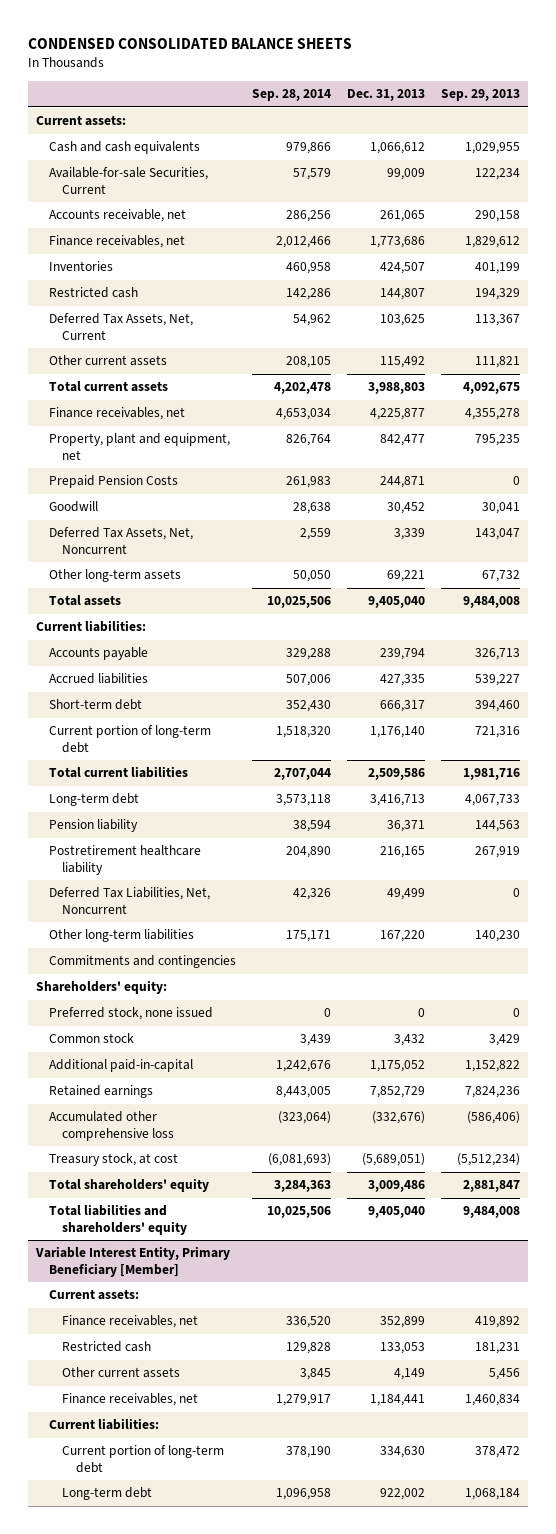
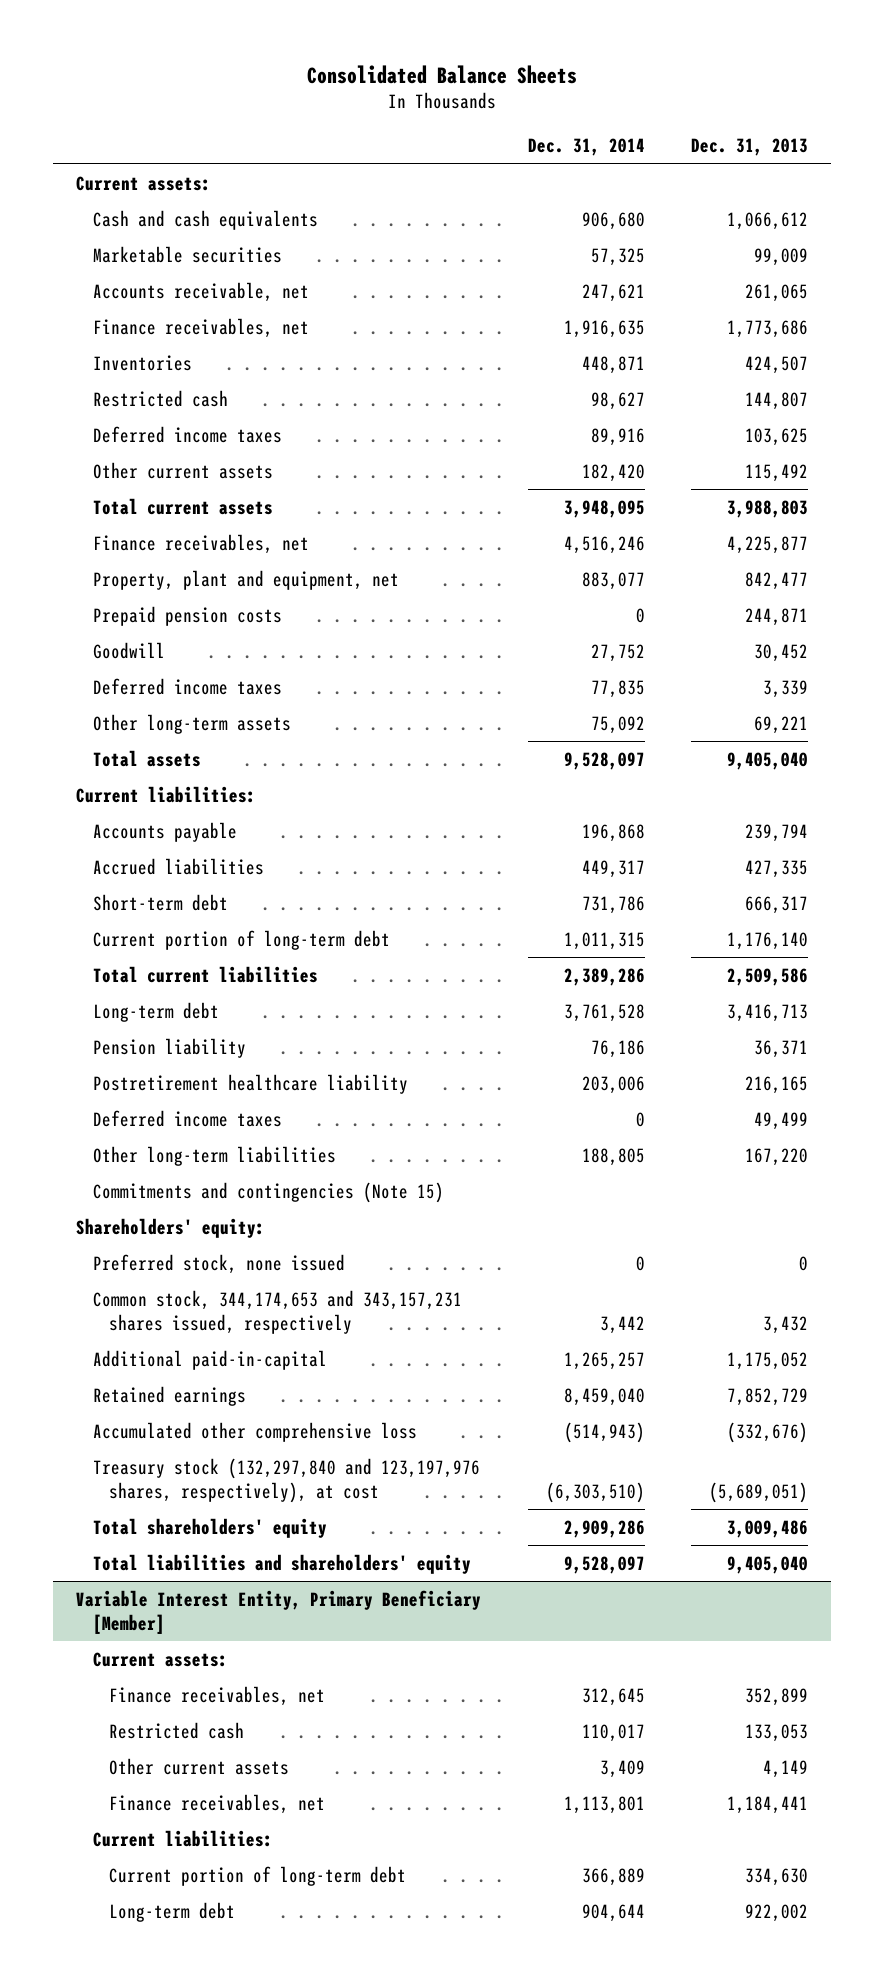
- CONDENSED CONSOLIDATED BALANCE SHEETS
+ Consolidated Balance Sheets
- | Sep. 28, 2014 | Dec. 31, 2013 | Sep. 29, 2013
+ | Dec. 31, 2014 | Dec. 31, 2013
- Available-for-sale Securities, Current | 57,579 | 99,009 | 122,234
+ Marketable securities | 57,325 | 99,009
- Deferred Tax Assets, Net, Current | 54,962 | 103,625 | 113,367
+ Deferred income taxes | 89,916 | 103,625
- Prepaid Pension Costs | 261,983 | 244,871 | 0
+ Prepaid pension costs | 0 | 244,871
- Deferred Tax Assets, Net, Noncurrent | 2,559 | 3,339 | 143,047
+ Deferred income taxes | 77,835 | 3,339
- Deferred Tax Liabilities, Net, Noncurrent | 42,326 | 49,499 | 0
+ Deferred income taxes | 0 | 49,499
- Commitments and contingencies
+ Commitments and contingencies (Note 15)
- Common stock | 3,439 | 3,432 | 3,429
+ Common stock, 344,174,653 and 343,157,231 shares issued, respectively | 3,442 | 3,432
- Treasury stock, at cost | (6,081,693) | (5,689,051) | (5,512,234)
+ Treasury stock (132,297,840 and 123,197,976 shares, respectively), at cost | (6,303,510) | (5,689,051)

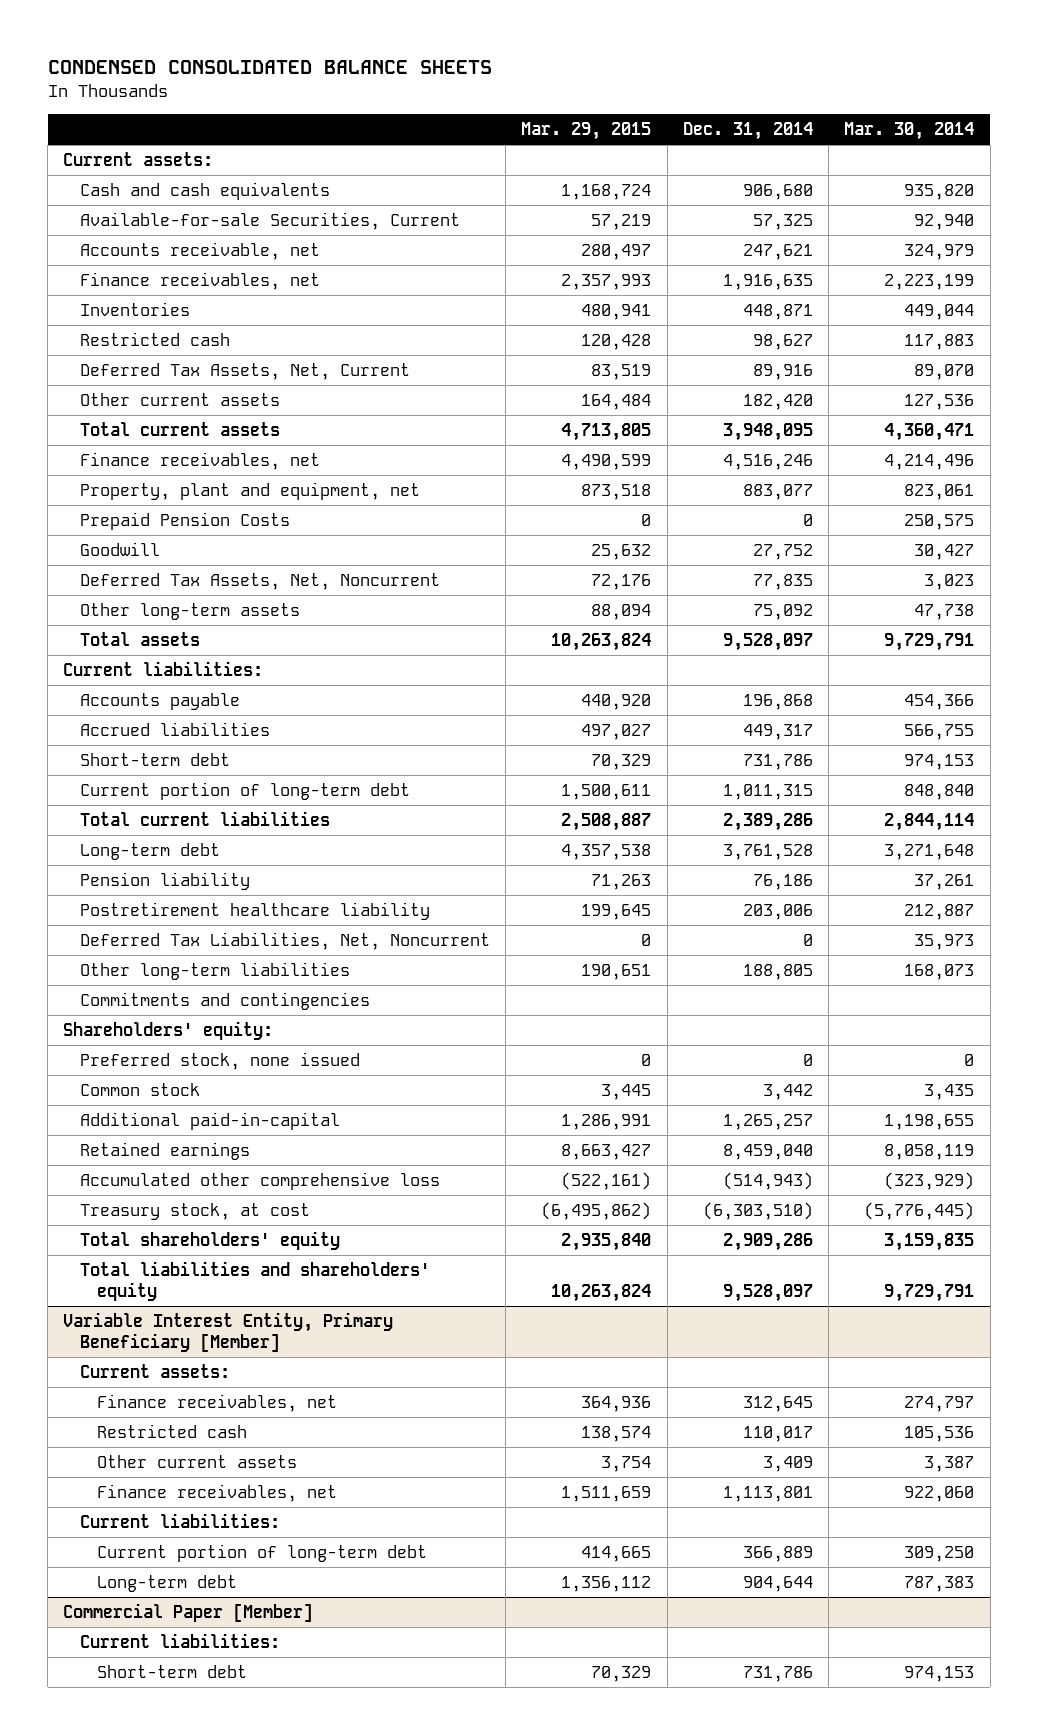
- Consolidated Balance Sheets
+ CONDENSED CONSOLIDATED BALANCE SHEETS
- | Dec. 31, 2014 | Dec. 31, 2013
+ | Mar. 29, 2015 | Dec. 31, 2014 | Mar. 30, 2014
- Marketable securities | 57,325 | 99,009
+ Available-for-sale Securities, Current | 57,219 | 57,325 | 92,940
- Deferred income taxes | 89,916 | 103,625
+ Deferred Tax Assets, Net, Current | 83,519 | 89,916 | 89,070
- Prepaid pension costs | 0 | 244,871
+ Prepaid Pension Costs | 0 | 0 | 250,575
- Deferred income taxes | 77,835 | 3,339
+ Deferred Tax Assets, Net, Noncurrent | 72,176 | 77,835 | 3,023
- Deferred income taxes | 0 | 49,499
+ Deferred Tax Liabilities, Net, Noncurrent | 0 | 0 | 35,973
- Commitments and contingencies (Note 15)
+ Commitments and contingencies
- Common stock, 344,174,653 and 343,157,231 shares issued, respectively | 3,442 | 3,432
+ Common stock | 3,445 | 3,442 | 3,435
- Treasury stock (132,297,840 and 123,197,976 shares, respectively), at cost | (6,303,510) | (5,689,051)
+ Treasury stock, at cost | (6,495,862) | (6,303,510) | (5,776,445)
+ Commercial Paper [Member]
+ Current liabilities:
+ Short-term debt | 70,329 | 731,786 | 974,153

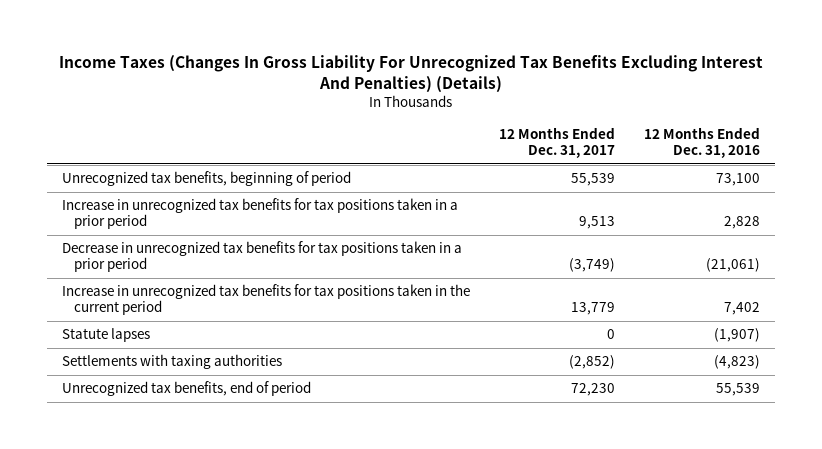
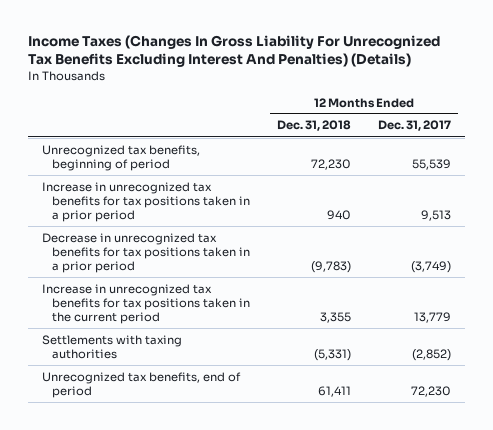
- | 12 Months Ended Dec. 31, 2017 | 12 Months Ended Dec. 31, 2016
+ | 12 Months Ended Dec. 31, 2018 | 12 Months Ended Dec. 31, 2017
- Statute lapses | 0 | (1,907)

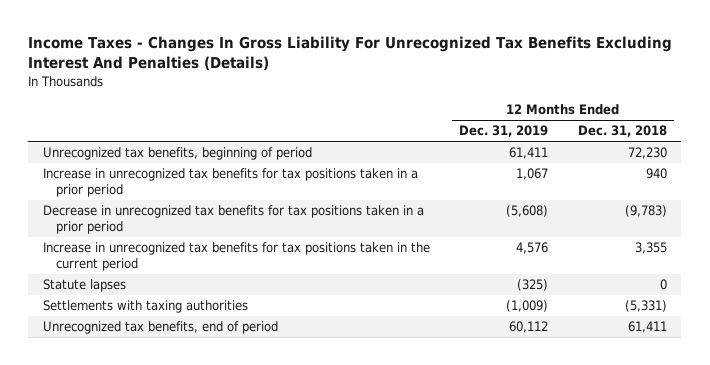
- Income Taxes (Changes In Gross Liability For Unrecognized Tax Benefits Excluding Interest And Penalties) (Details)
+ Income Taxes - Changes In Gross Liability For Unrecognized Tax Benefits Excluding Interest And Penalties (Details)
- | 12 Months Ended Dec. 31, 2018 | 12 Months Ended Dec. 31, 2017
+ | 12 Months Ended Dec. 31, 2019 | 12 Months Ended Dec. 31, 2018
+ Statute lapses | (325) | 0

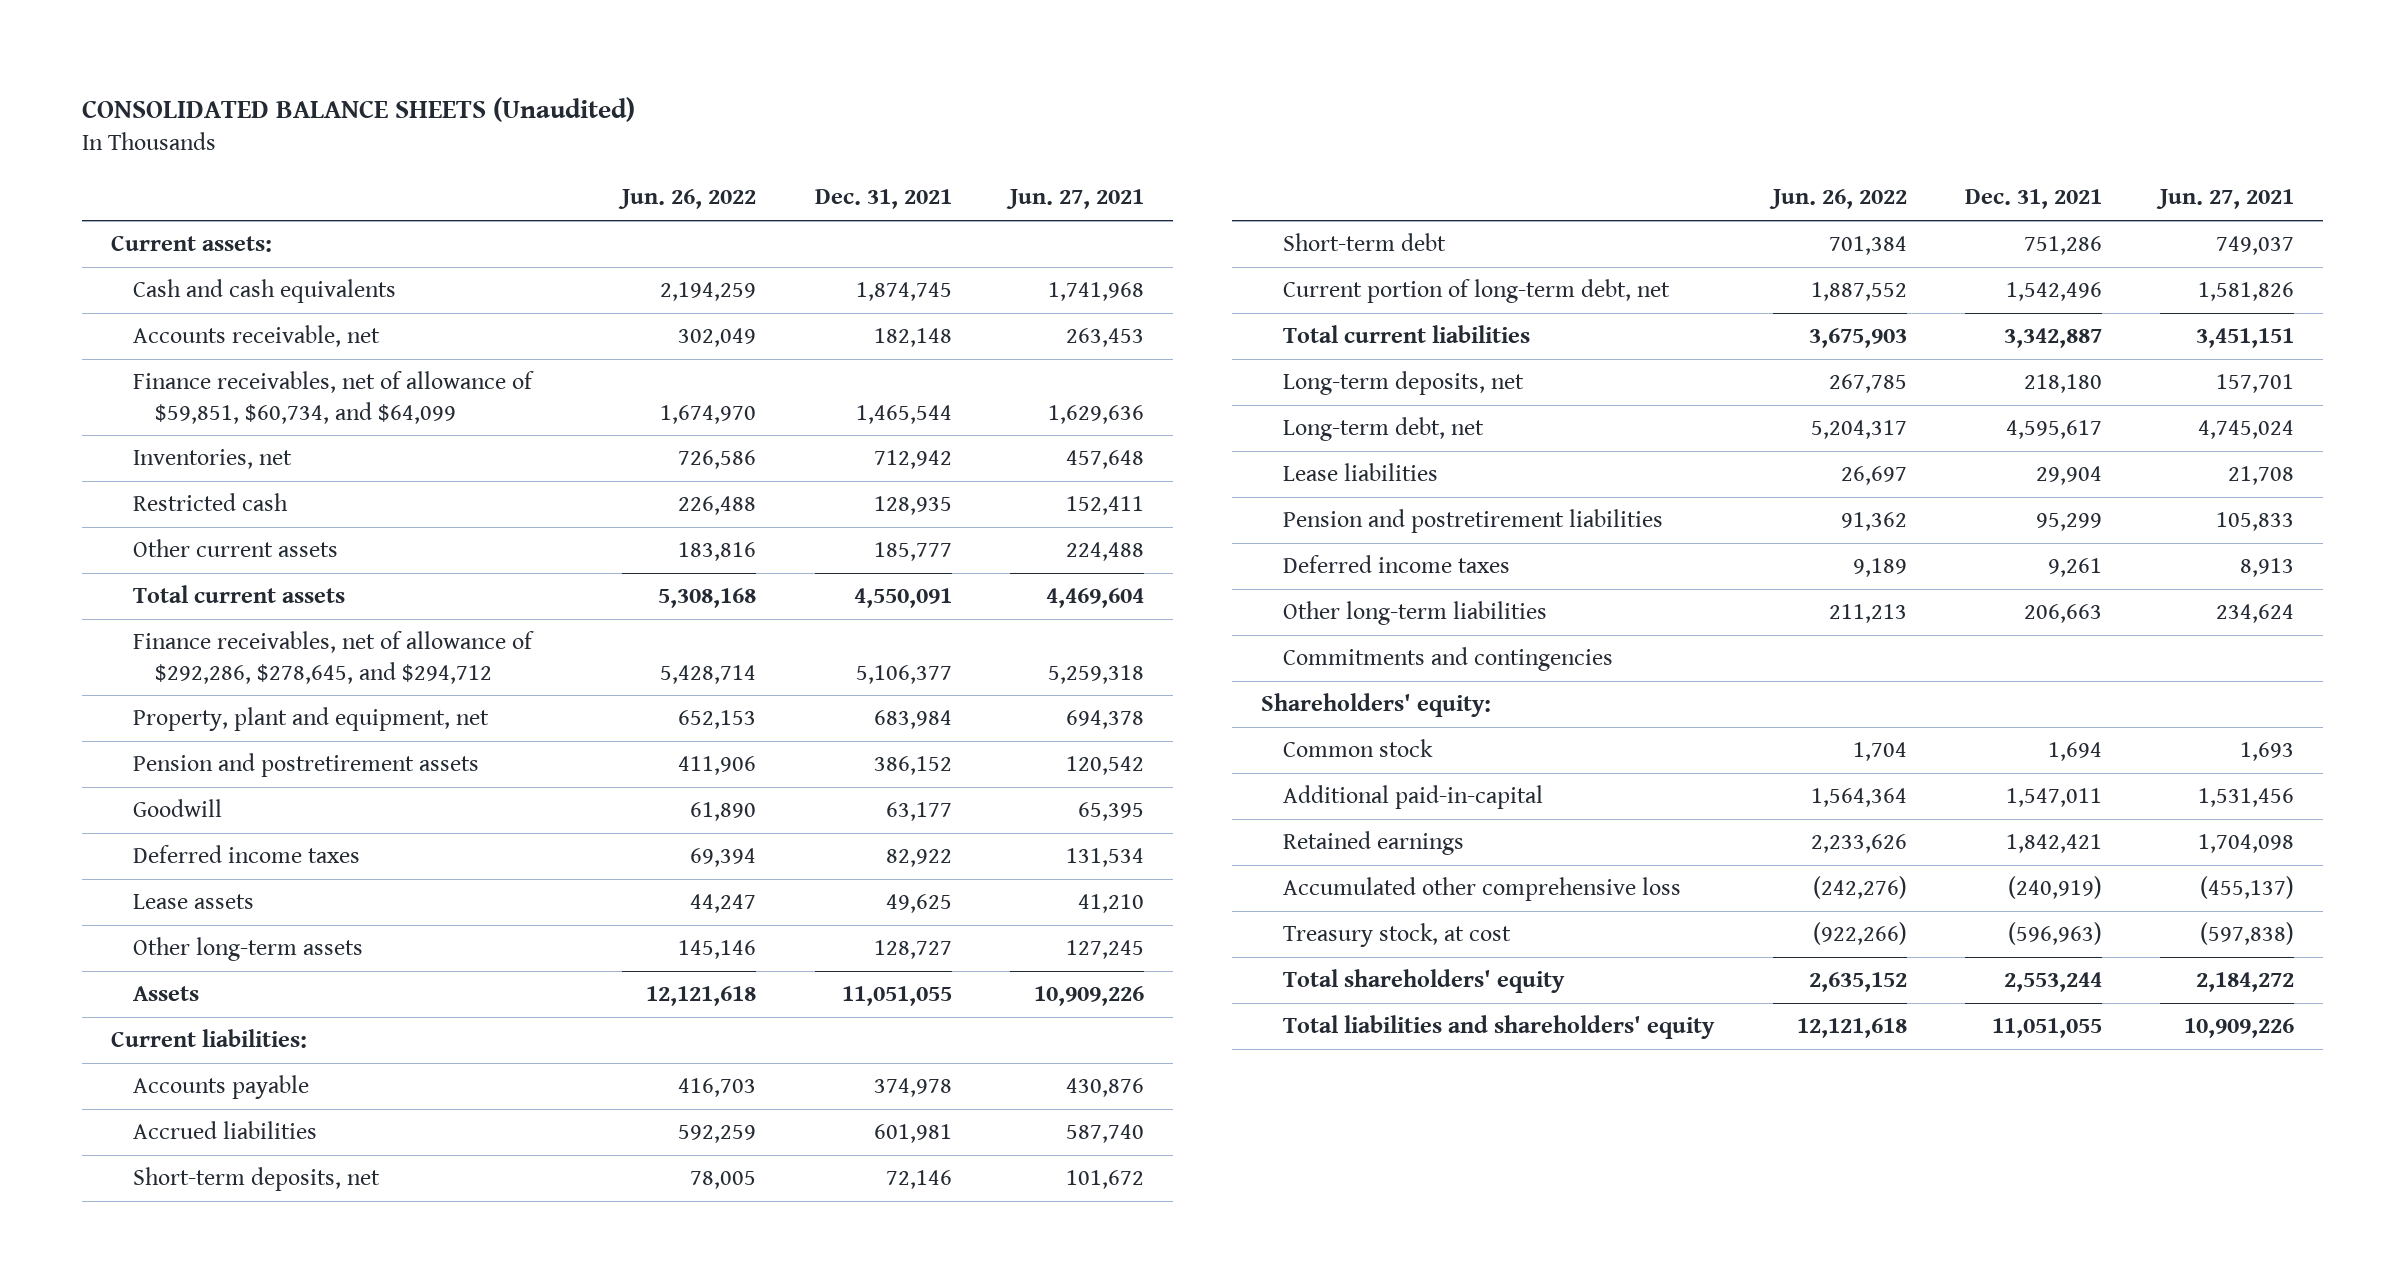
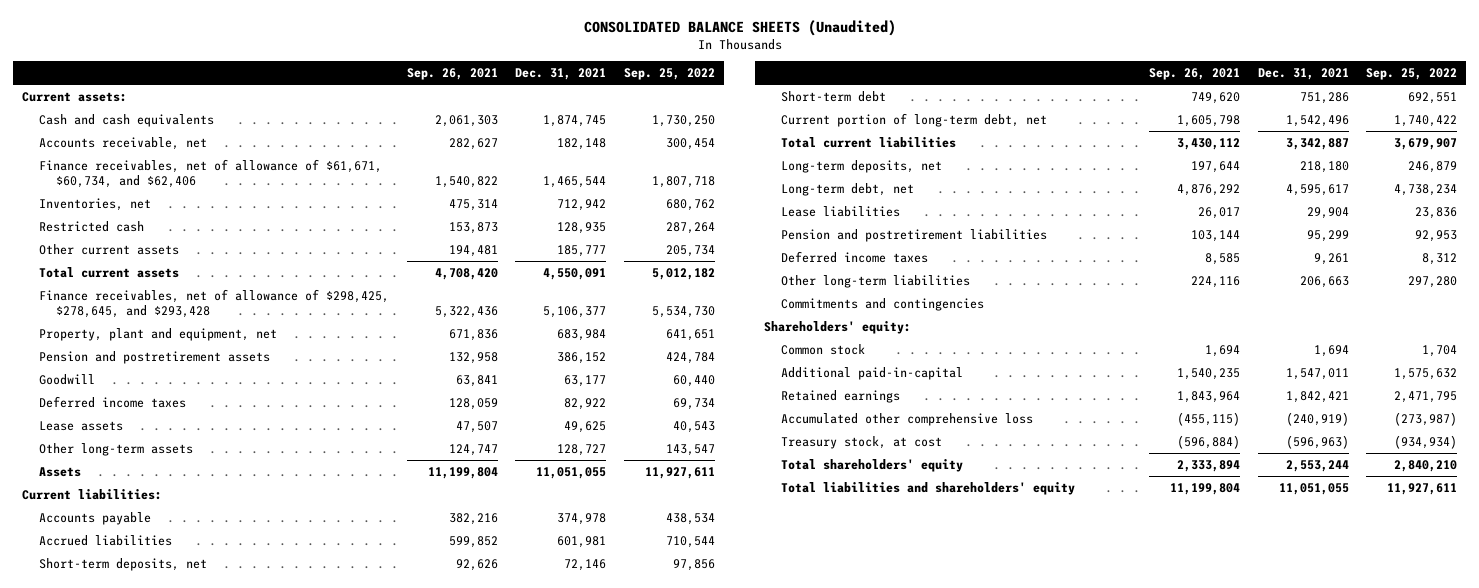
- | Jun. 26, 2022 | Dec. 31, 2021 | Jun. 27, 2021
+ | Sep. 26, 2021 | Dec. 31, 2021 | Sep. 25, 2022
- Finance receivables, net of allowance of $59,851, $60,734, and $64,099 | 1,674,970 | 1,465,544 | 1,629,636
+ Finance receivables, net of allowance of $61,671, $60,734, and $62,406 | 1,540,822 | 1,465,544 | 1,807,718
- Finance receivables, net of allowance of $292,286, $278,645, and $294,712 | 5,428,714 | 5,106,377 | 5,259,318
+ Finance receivables, net of allowance of $298,425, $278,645, and $293,428 | 5,322,436 | 5,106,377 | 5,534,730

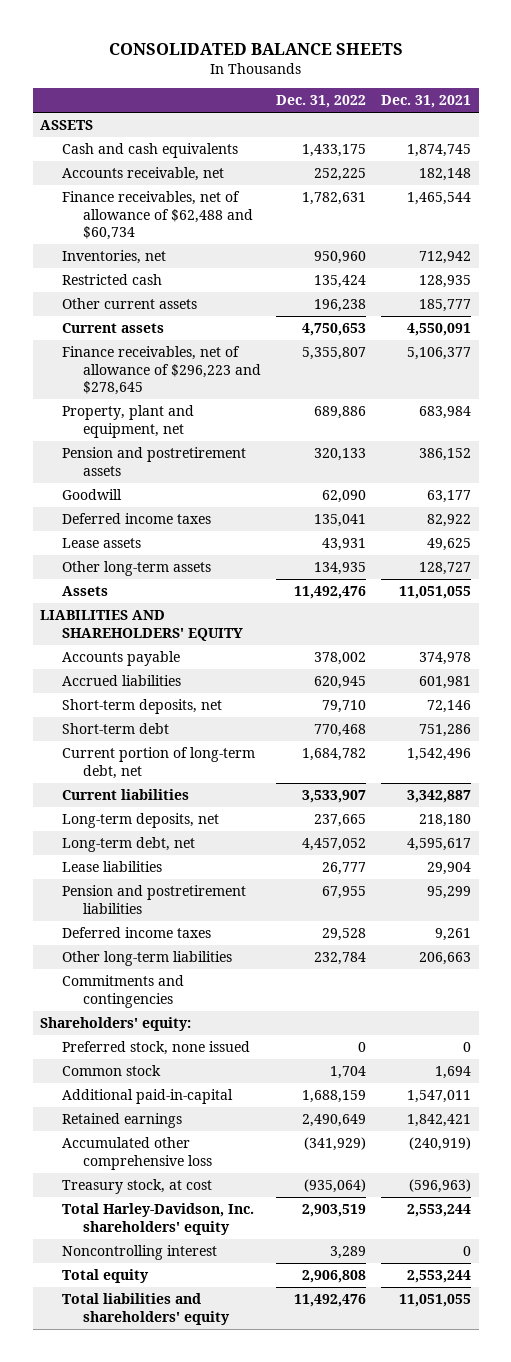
- CONSOLIDATED BALANCE SHEETS (Unaudited)
+ CONSOLIDATED BALANCE SHEETS
- | Sep. 26, 2021 | Dec. 31, 2021 | Sep. 25, 2022
+ | Dec. 31, 2022 | Dec. 31, 2021
- Current assets:
+ ASSETS
- Finance receivables, net of allowance of $61,671, $60,734, and $62,406 | 1,540,822 | 1,465,544 | 1,807,718
+ Finance receivables, net of allowance of $62,488 and $60,734 | 1,782,631 | 1,465,544
- Total current assets | 4,708,420 | 4,550,091 | 5,012,182
- Finance receivables, net of allowance of $298,425, $278,645, and $293,428 | 5,322,436 | 5,106,377 | 5,534,730
+ Current assets | 4,750,653 | 4,550,091
+ Finance receivables, net of allowance of $296,223 and $278,645 | 5,355,807 | 5,106,377
- Current liabilities:
+ LIABILITIES AND SHAREHOLDERS' EQUITY
- Total current liabilities | 3,430,112 | 3,342,887 | 3,679,907
+ Current liabilities | 3,533,907 | 3,342,887
+ Preferred stock, none issued | 0 | 0
- Total shareholders' equity | 2,333,894 | 2,553,244 | 2,840,210
+ Total Harley-Davidson, Inc. shareholders' equity | 2,903,519 | 2,553,244
+ Noncontrolling interest | 3,289 | 0
+ Total equity | 2,906,808 | 2,553,244

